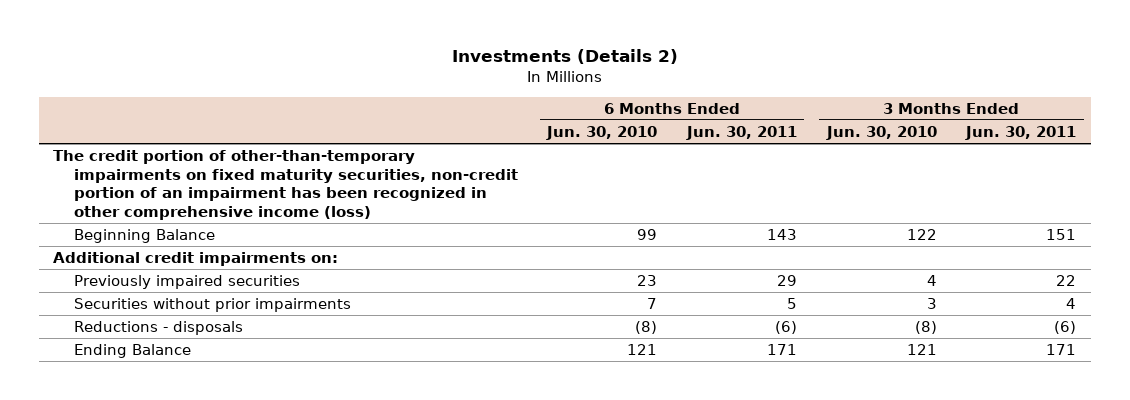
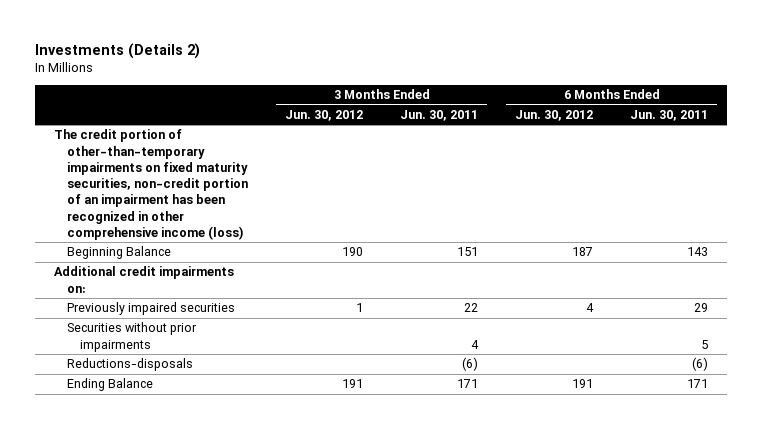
- | 6 Months Ended Jun. 30, 2010 | 6 Months Ended Jun. 30, 2011 | 3 Months Ended Jun. 30, 2010 | 3 Months Ended Jun. 30, 2011
+ | 3 Months Ended Jun. 30, 2012 | 3 Months Ended Jun. 30, 2011 | 6 Months Ended Jun. 30, 2012 | 6 Months Ended Jun. 30, 2011
- Reductions - disposals | (8) | (6) | (8) | (6)
+ Reductions-disposals | | (6) | | (6)

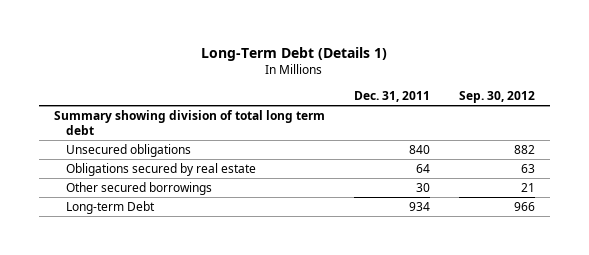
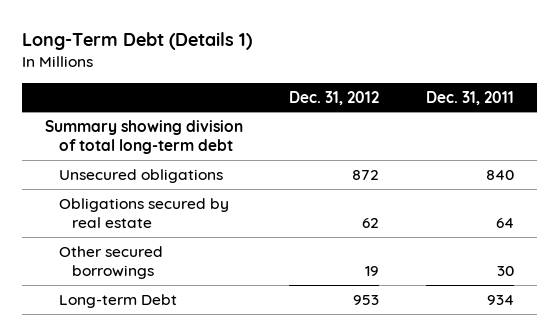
- | Dec. 31, 2011 | Sep. 30, 2012
+ | Dec. 31, 2012 | Dec. 31, 2011
- Summary showing division of total long term debt
+ Summary showing division of total long-term debt

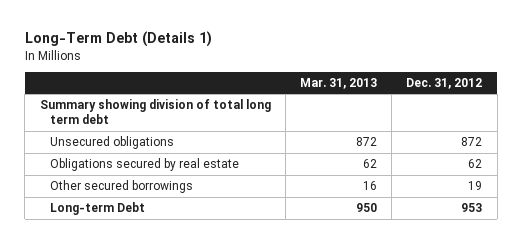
- | Dec. 31, 2012 | Dec. 31, 2011
+ | Mar. 31, 2013 | Dec. 31, 2012
- Summary showing division of total long-term debt
+ Summary showing division of total long term debt

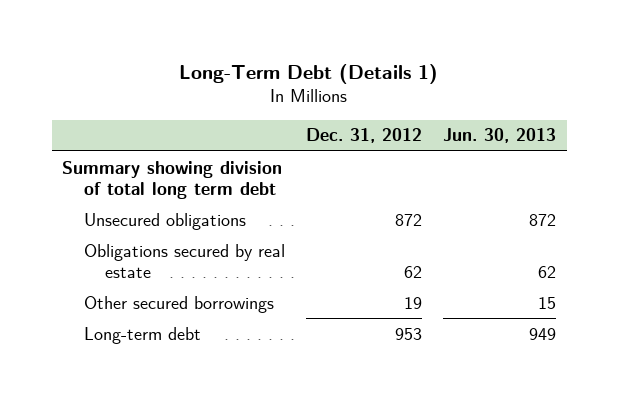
- | Mar. 31, 2013 | Dec. 31, 2012
+ | Dec. 31, 2012 | Jun. 30, 2013
- Long-term Debt | 950 | 953
+ Long-term debt | 953 | 949

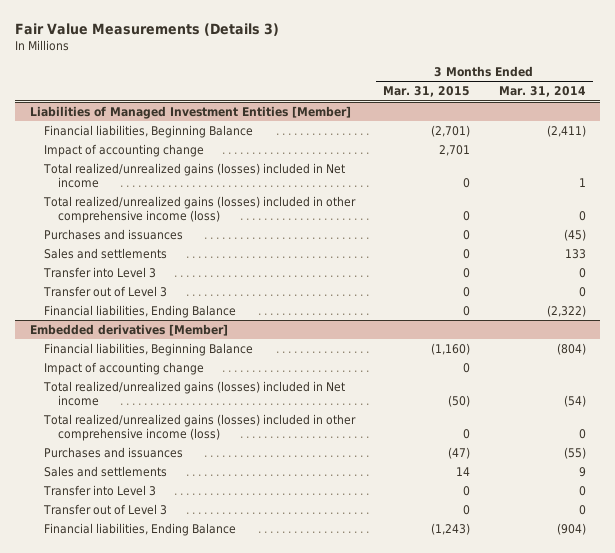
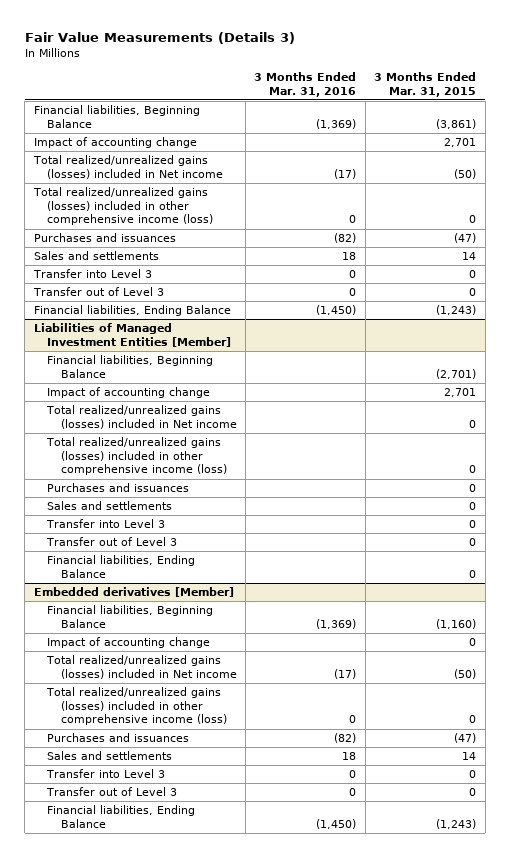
- | 3 Months Ended Mar. 31, 2015 | 3 Months Ended Mar. 31, 2014
+ | 3 Months Ended Mar. 31, 2016 | 3 Months Ended Mar. 31, 2015
+ Financial liabilities, Beginning Balance | (1,369) | (3,861)
+ Impact of accounting change | | 2,701
+ Total realized/unrealized gains (losses) included in Net income | (17) | (50)
+ Total realized/unrealized gains (losses) included in other comprehensive income (loss) | 0 | 0
+ Purchases and issuances | (82) | (47)
+ Sales and settlements | 18 | 14
+ Transfer into Level 3 | 0 | 0
+ Transfer out of Level 3 | 0 | 0
+ Financial liabilities, Ending Balance | (1,450) | (1,243)

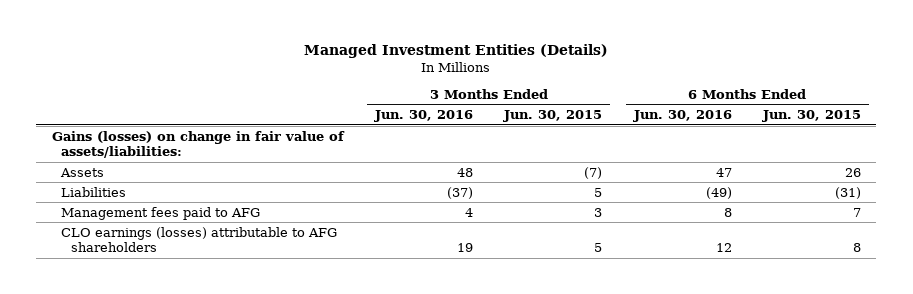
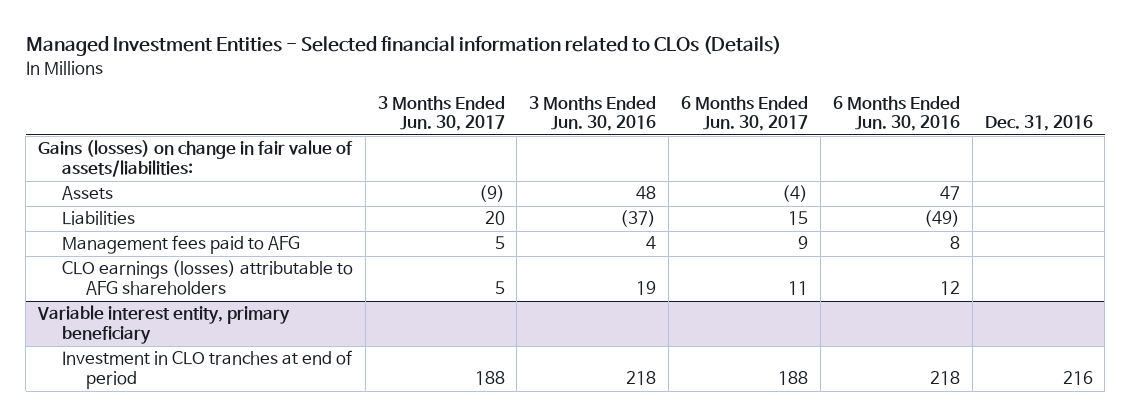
- Managed Investment Entities (Details)
+ Managed Investment Entities - Selected financial information related to CLOs (Details)
- | 3 Months Ended Jun. 30, 2016 | 3 Months Ended Jun. 30, 2015 | 6 Months Ended Jun. 30, 2016 | 6 Months Ended Jun. 30, 2015
+ | 3 Months Ended Jun. 30, 2017 | 3 Months Ended Jun. 30, 2016 | 6 Months Ended Jun. 30, 2017 | 6 Months Ended Jun. 30, 2016 | Dec. 31, 2016
+ Variable interest entity, primary beneficiary
+ Investment in CLO tranches at end of period | 188 | 218 | 188 | 218 | 216

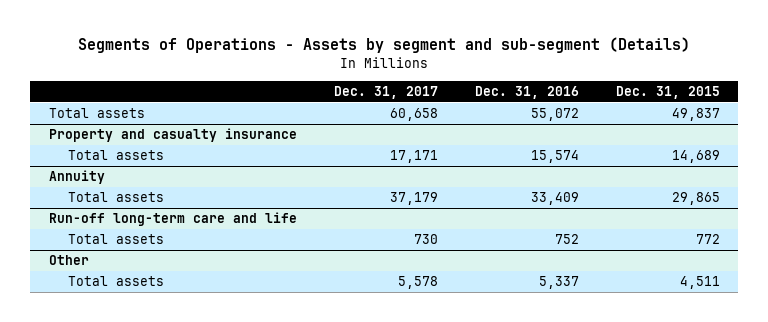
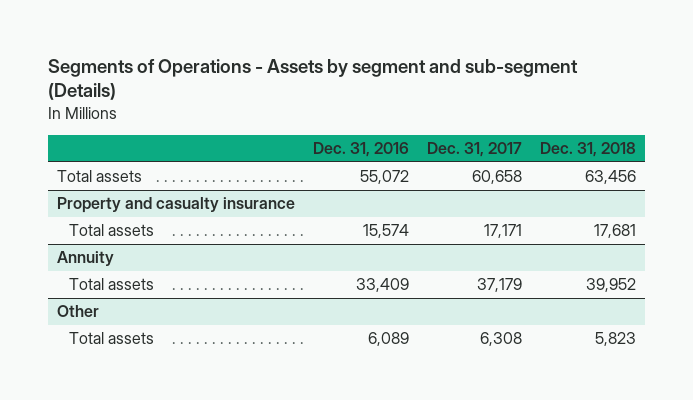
- | Dec. 31, 2017 | Dec. 31, 2016 | Dec. 31, 2015
+ | Dec. 31, 2016 | Dec. 31, 2017 | Dec. 31, 2018
- Run-off long-term care and life
- Total assets | 730 | 752 | 772
@ Other
- Total assets | 5,578 | 5,337 | 4,511
+ Total assets | 6,089 | 6,308 | 5,823

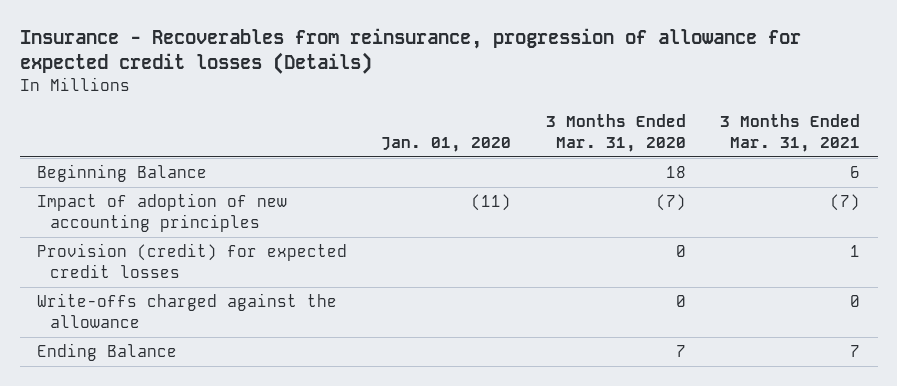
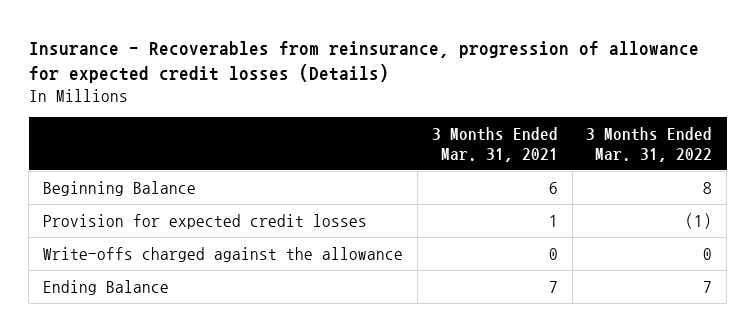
- | Jan. 01, 2020 | 3 Months Ended Mar. 31, 2020 | 3 Months Ended Mar. 31, 2021
+ | 3 Months Ended Mar. 31, 2021 | 3 Months Ended Mar. 31, 2022
- Impact of adoption of new accounting principles | (11) | (7) | (7)
- Provision (credit) for expected credit losses | | 0 | 1
+ Provision for expected credit losses | 1 | (1)

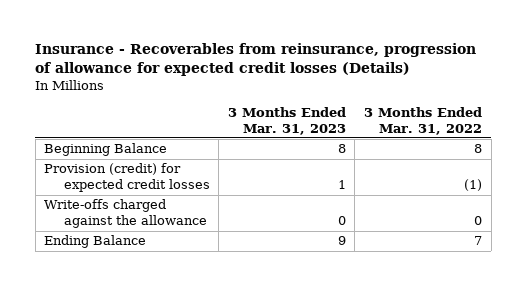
- | 3 Months Ended Mar. 31, 2021 | 3 Months Ended Mar. 31, 2022
+ | 3 Months Ended Mar. 31, 2023 | 3 Months Ended Mar. 31, 2022
- Provision for expected credit losses | 1 | (1)
+ Provision (credit) for expected credit losses | 1 | (1)

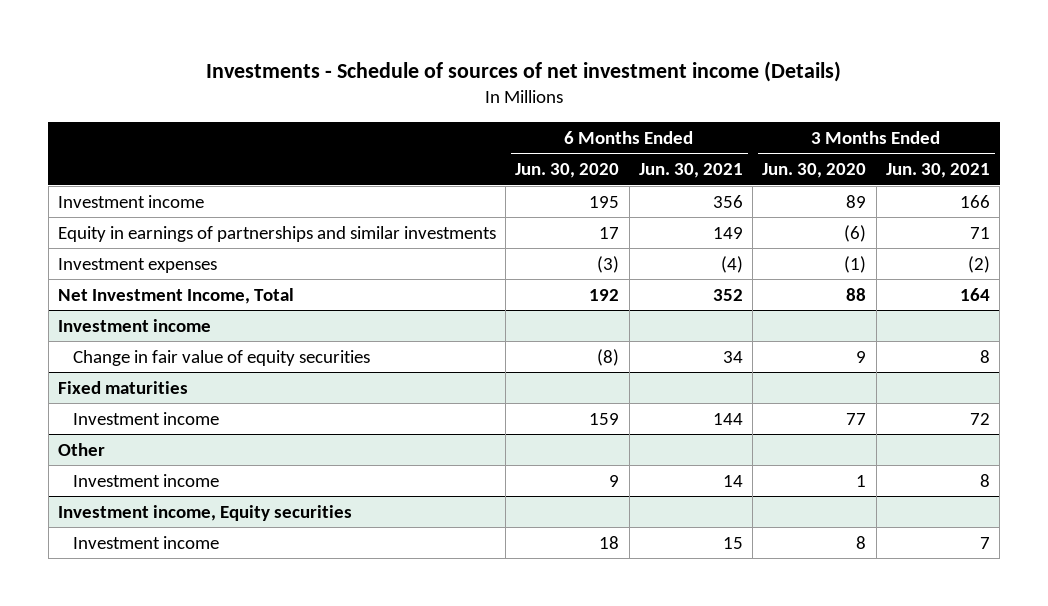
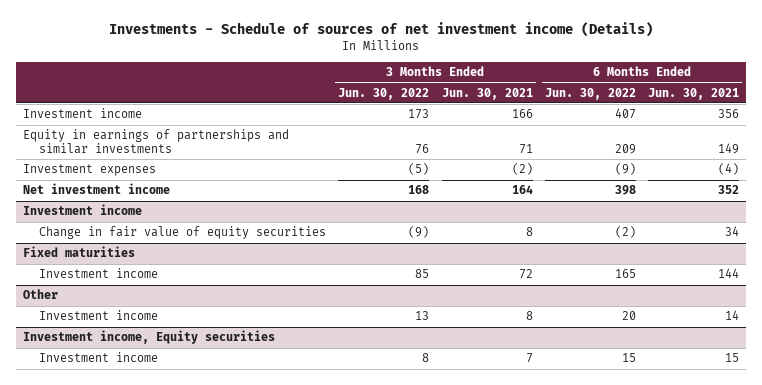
- | 6 Months Ended Jun. 30, 2020 | 6 Months Ended Jun. 30, 2021 | 3 Months Ended Jun. 30, 2020 | 3 Months Ended Jun. 30, 2021
+ | 3 Months Ended Jun. 30, 2022 | 3 Months Ended Jun. 30, 2021 | 6 Months Ended Jun. 30, 2022 | 6 Months Ended Jun. 30, 2021
- Net Investment Income, Total | 192 | 352 | 88 | 164
+ Net investment income | 168 | 164 | 398 | 352

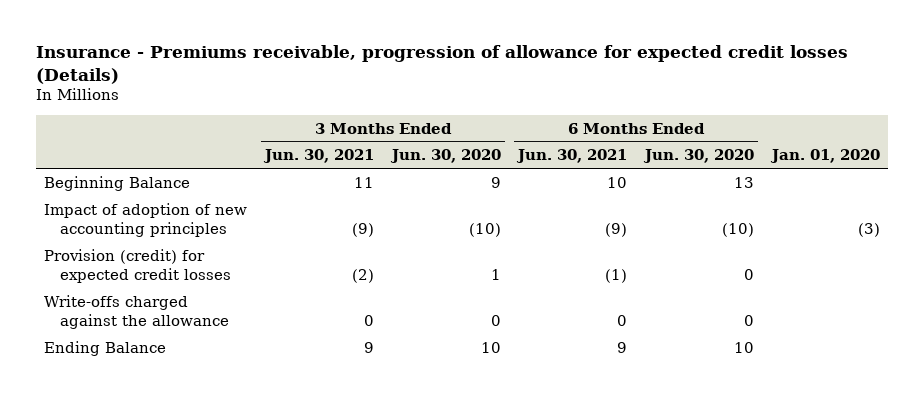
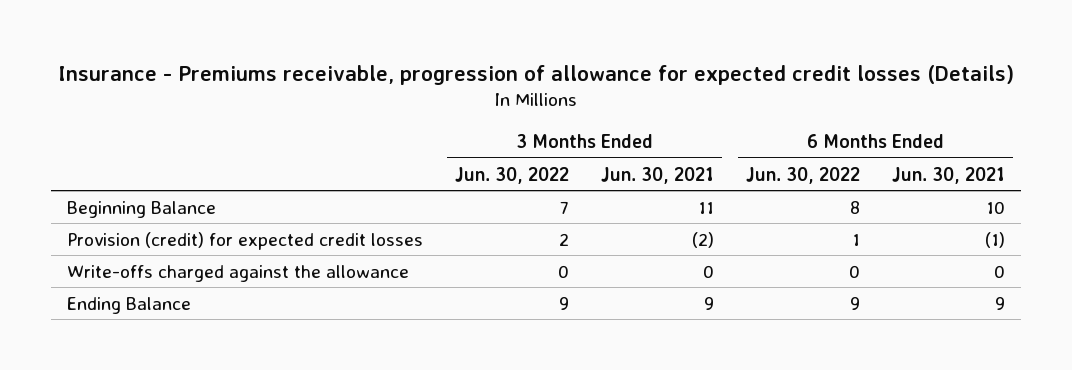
- | 3 Months Ended Jun. 30, 2021 | 3 Months Ended Jun. 30, 2020 | 6 Months Ended Jun. 30, 2021 | 6 Months Ended Jun. 30, 2020 | Jan. 01, 2020
+ | 3 Months Ended Jun. 30, 2022 | 3 Months Ended Jun. 30, 2021 | 6 Months Ended Jun. 30, 2022 | 6 Months Ended Jun. 30, 2021
- Impact of adoption of new accounting principles | (9) | (10) | (9) | (10) | (3)

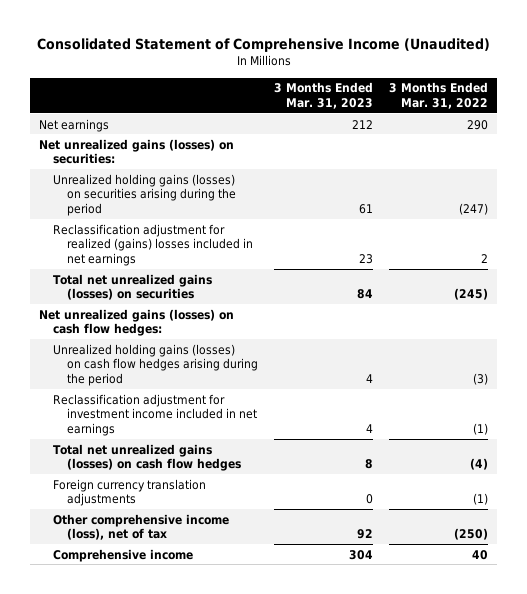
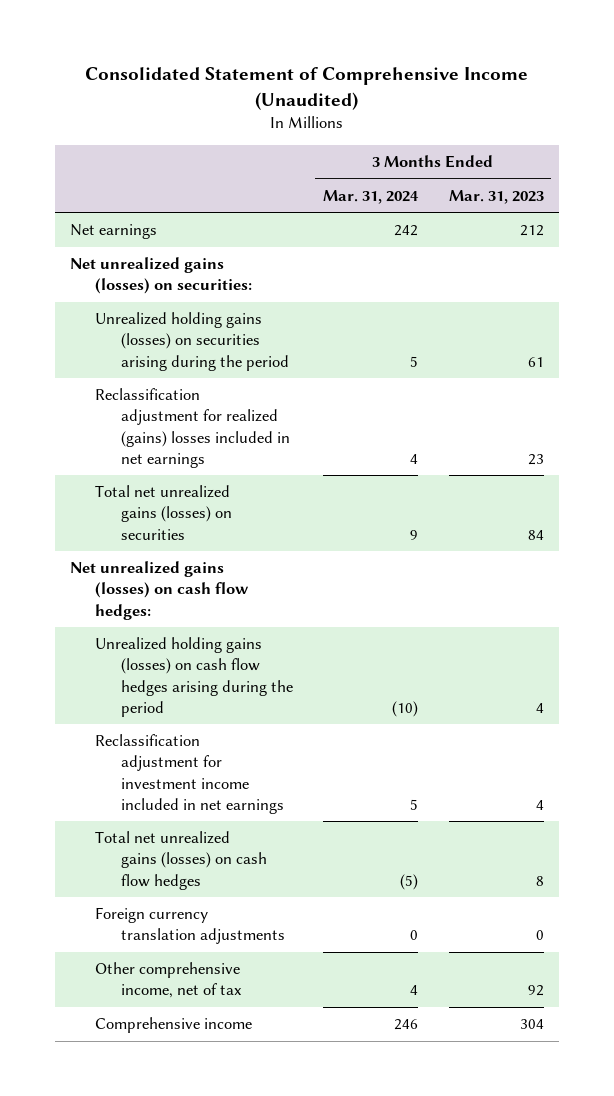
- | 3 Months Ended Mar. 31, 2023 | 3 Months Ended Mar. 31, 2022
+ | 3 Months Ended Mar. 31, 2024 | 3 Months Ended Mar. 31, 2023
- Other comprehensive income (loss), net of tax | 92 | (250)
+ Other comprehensive income, net of tax | 4 | 92

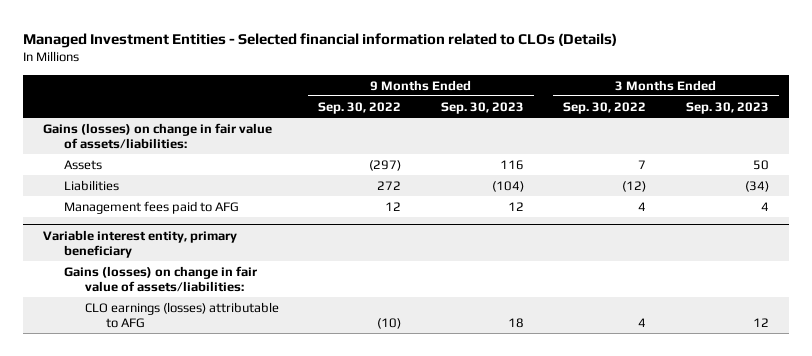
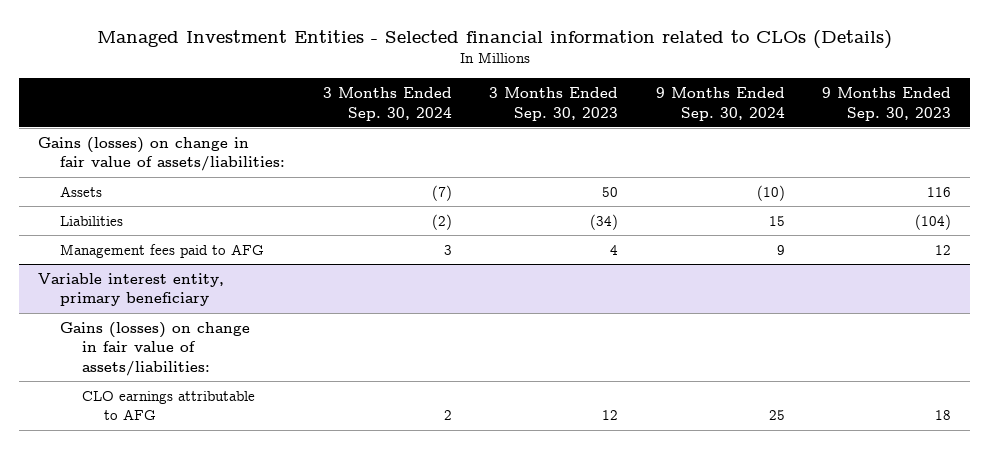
- | 9 Months Ended Sep. 30, 2022 | 9 Months Ended Sep. 30, 2023 | 3 Months Ended Sep. 30, 2022 | 3 Months Ended Sep. 30, 2023
+ | 3 Months Ended Sep. 30, 2024 | 3 Months Ended Sep. 30, 2023 | 9 Months Ended Sep. 30, 2024 | 9 Months Ended Sep. 30, 2023
@ Variable interest entity, primary beneficiary
- CLO earnings (losses) attributable to AFG | (10) | 18 | 4 | 12
+ CLO earnings attributable to AFG | 2 | 12 | 25 | 18

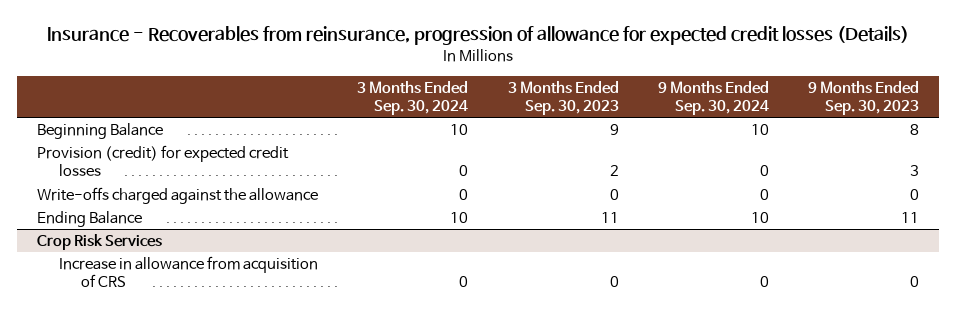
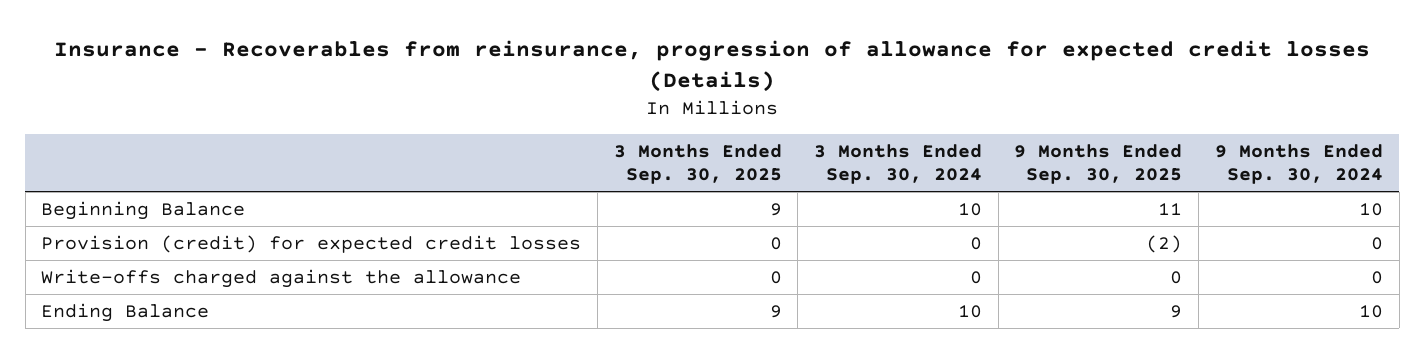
- | 3 Months Ended Sep. 30, 2024 | 3 Months Ended Sep. 30, 2023 | 9 Months Ended Sep. 30, 2024 | 9 Months Ended Sep. 30, 2023
+ | 3 Months Ended Sep. 30, 2025 | 3 Months Ended Sep. 30, 2024 | 9 Months Ended Sep. 30, 2025 | 9 Months Ended Sep. 30, 2024
- Crop Risk Services
- Increase in allowance from acquisition of CRS | 0 | 0 | 0 | 0

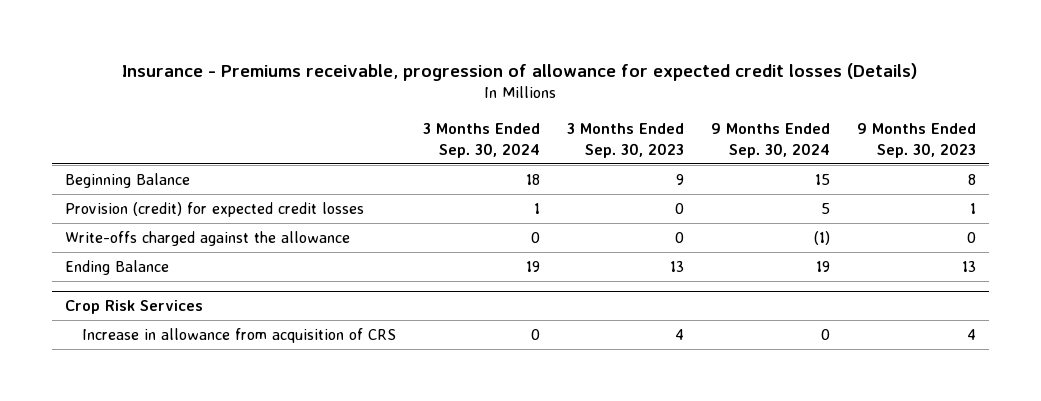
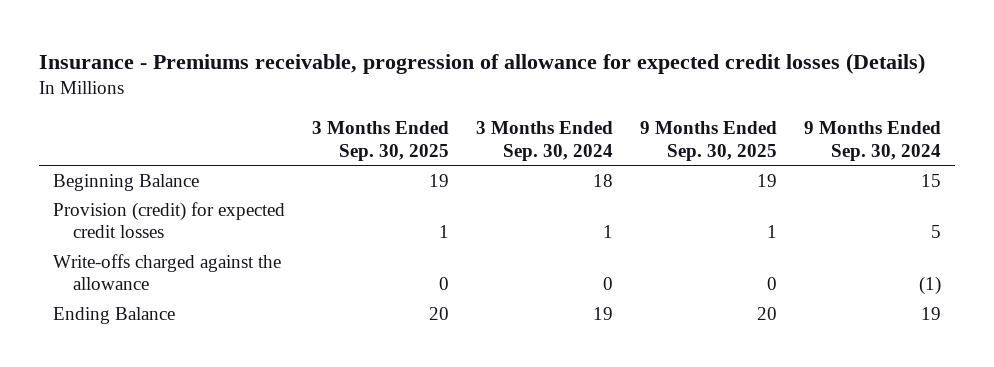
- | 3 Months Ended Sep. 30, 2024 | 3 Months Ended Sep. 30, 2023 | 9 Months Ended Sep. 30, 2024 | 9 Months Ended Sep. 30, 2023
+ | 3 Months Ended Sep. 30, 2025 | 3 Months Ended Sep. 30, 2024 | 9 Months Ended Sep. 30, 2025 | 9 Months Ended Sep. 30, 2024
- Crop Risk Services
- Increase in allowance from acquisition of CRS | 0 | 4 | 0 | 4

